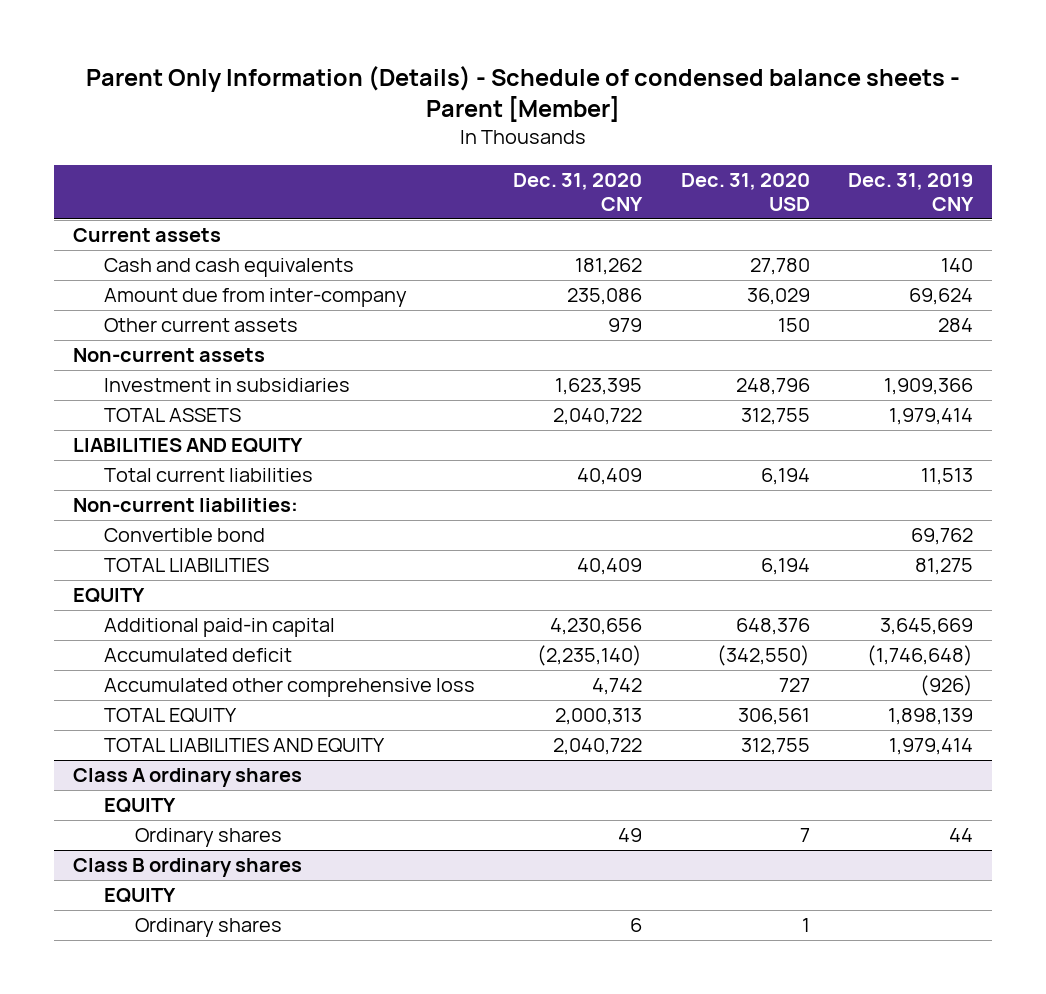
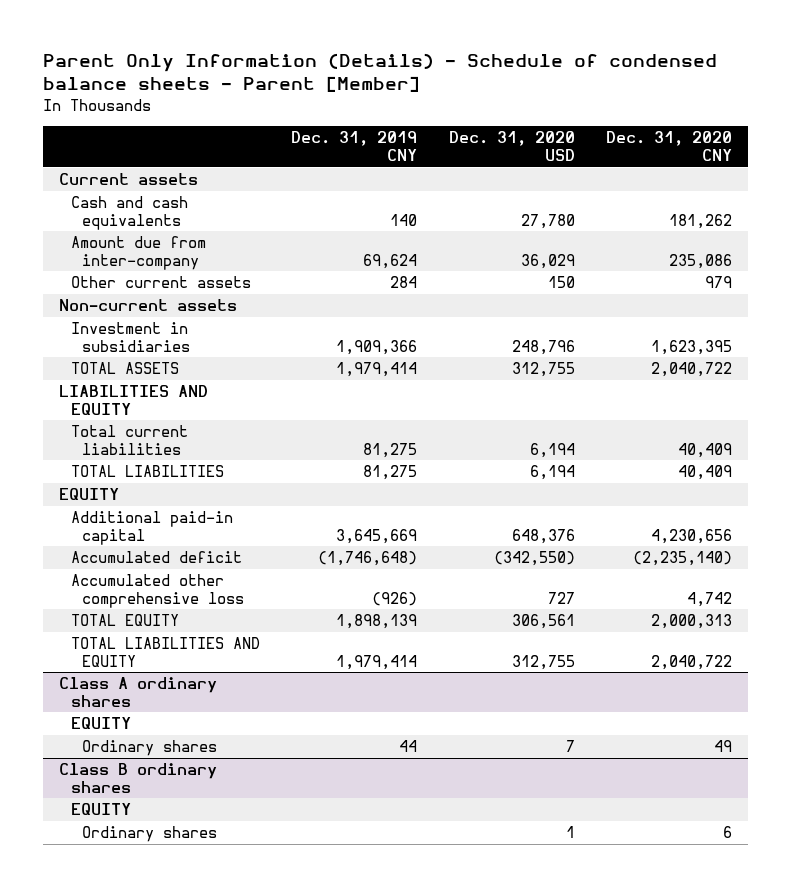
- | Dec. 31, 2020 CNY | Dec. 31, 2020 USD | Dec. 31, 2019 CNY
+ | Dec. 31, 2019 CNY | Dec. 31, 2020 USD | Dec. 31, 2020 CNY
- Total current liabilities | 40,409 | 6,194 | 11,513
- Non-current liabilities:
- Convertible bond | | | 69,762
+ Total current liabilities | 81,275 | 6,194 | 40,409

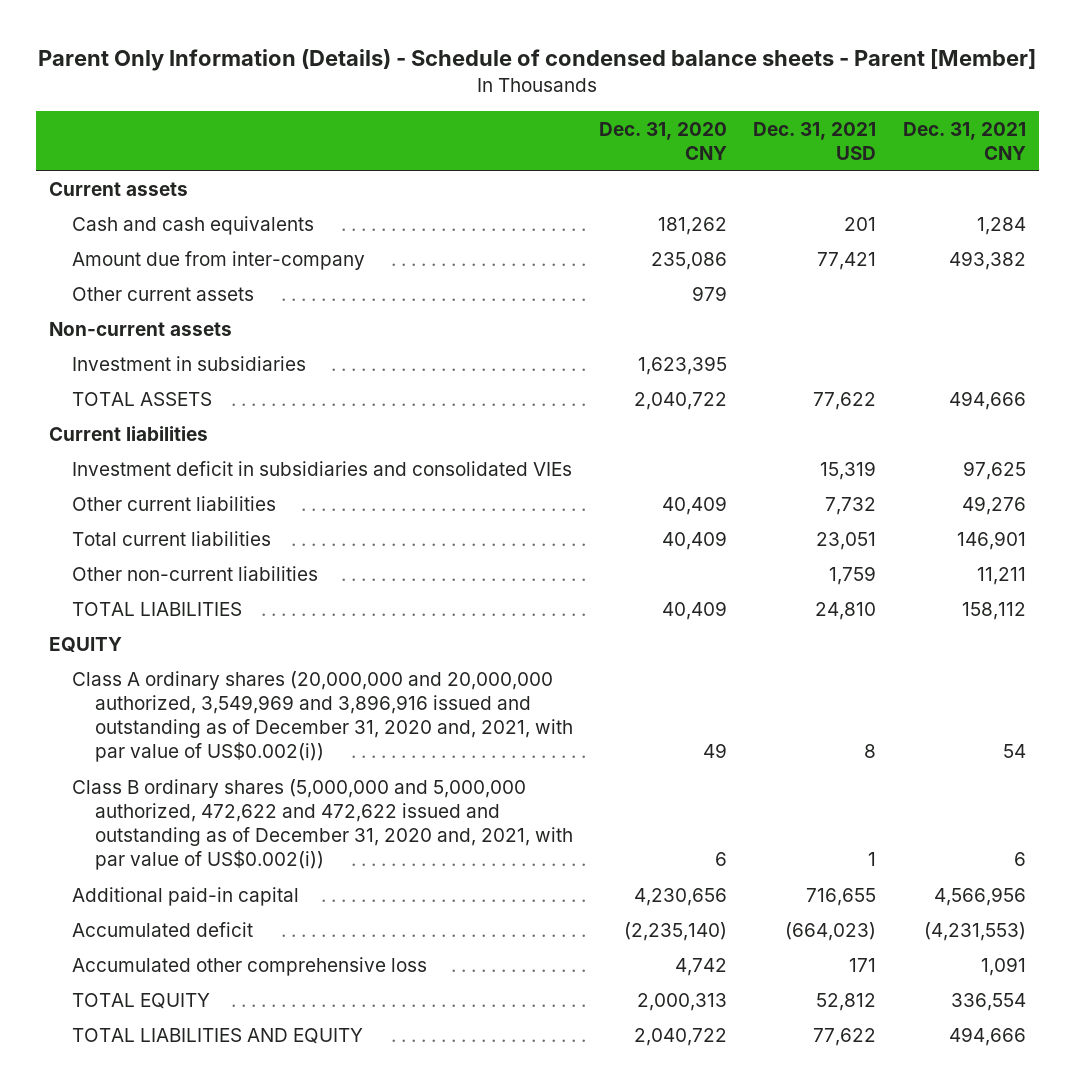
- | Dec. 31, 2019 CNY | Dec. 31, 2020 USD | Dec. 31, 2020 CNY
+ | Dec. 31, 2020 CNY | Dec. 31, 2021 USD | Dec. 31, 2021 CNY
- LIABILITIES AND EQUITY
+ Current liabilities
+ Investment deficit in subsidiaries and consolidated VIEs | | 15,319 | 97,625
+ Other current liabilities | 40,409 | 7,732 | 49,276
+ Other non-current liabilities | | 1,759 | 11,211
+ Class A ordinary shares (20,000,000 and 20,000,000 authorized, 3,549,969 and 3,896,916 issued and outstanding as of December 31, 2020 and, 2021, with par value of US$0.002(i)) | 49 | 8 | 54
+ Class B ordinary shares (5,000,000 and 5,000,000 authorized, 472,622 and 472,622 issued and outstanding as of December 31, 2020 and, 2021, with par value of US$0.002(i)) | 6 | 1 | 6
- Class A ordinary shares
- EQUITY
- Ordinary shares | 44 | 7 | 49
- Class B ordinary shares
- EQUITY
- Ordinary shares | | 1 | 6

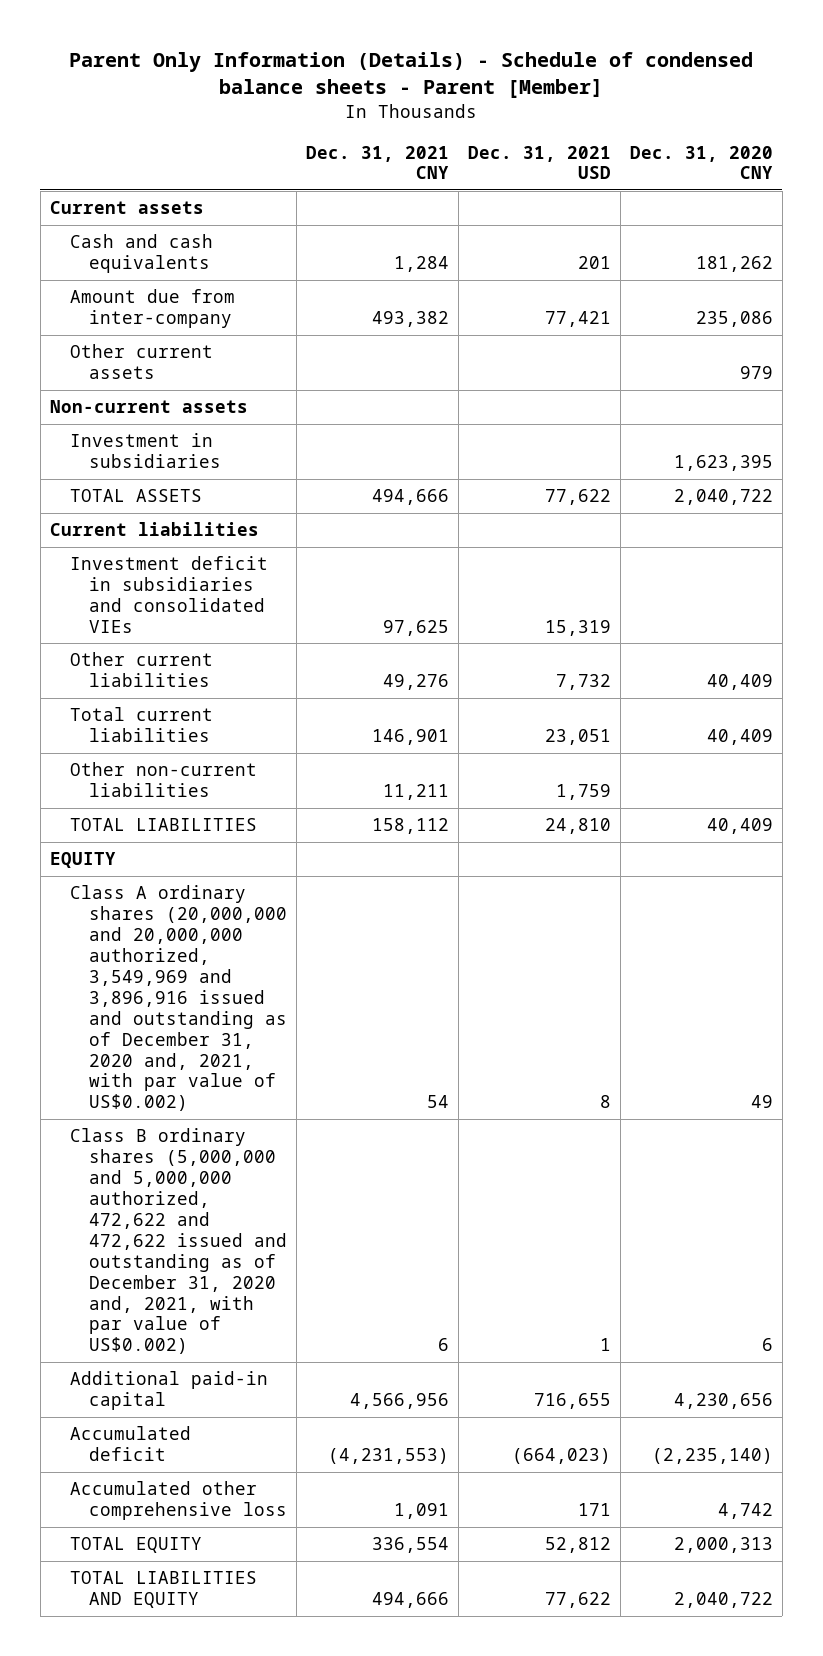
- | Dec. 31, 2020 CNY | Dec. 31, 2021 USD | Dec. 31, 2021 CNY
+ | Dec. 31, 2021 CNY | Dec. 31, 2021 USD | Dec. 31, 2020 CNY
- Class A ordinary shares (20,000,000 and 20,000,000 authorized, 3,549,969 and 3,896,916 issued and outstanding as of December 31, 2020 and, 2021, with par value of US$0.002(i)) | 49 | 8 | 54
- Class B ordinary shares (5,000,000 and 5,000,000 authorized, 472,622 and 472,622 issued and outstanding as of December 31, 2020 and, 2021, with par value of US$0.002(i)) | 6 | 1 | 6
+ Class A ordinary shares (20,000,000 and 20,000,000 authorized, 3,549,969 and 3,896,916 issued and outstanding as of December 31, 2020 and, 2021, with par value of US$0.002) | 54 | 8 | 49
+ Class B ordinary shares (5,000,000 and 5,000,000 authorized, 472,622 and 472,622 issued and outstanding as of December 31, 2020 and, 2021, with par value of US$0.002) | 6 | 1 | 6

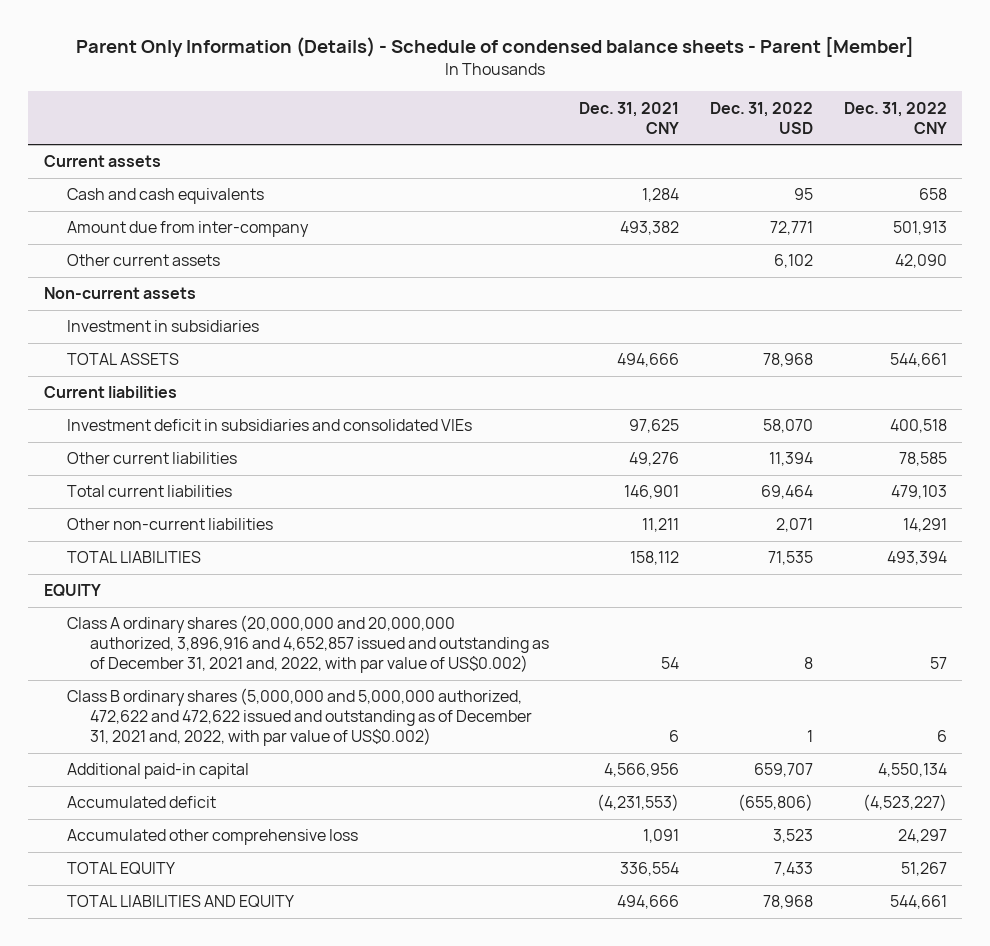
- | Dec. 31, 2021 CNY | Dec. 31, 2021 USD | Dec. 31, 2020 CNY
+ | Dec. 31, 2021 CNY | Dec. 31, 2022 USD | Dec. 31, 2022 CNY
- Class A ordinary shares (20,000,000 and 20,000,000 authorized, 3,549,969 and 3,896,916 issued and outstanding as of December 31, 2020 and, 2021, with par value of US$0.002) | 54 | 8 | 49
- Class B ordinary shares (5,000,000 and 5,000,000 authorized, 472,622 and 472,622 issued and outstanding as of December 31, 2020 and, 2021, with par value of US$0.002) | 6 | 1 | 6
+ Class A ordinary shares (20,000,000 and 20,000,000 authorized, 3,896,916 and 4,652,857 issued and outstanding as of December 31, 2021 and, 2022, with par value of US$0.002) | 54 | 8 | 57
+ Class B ordinary shares (5,000,000 and 5,000,000 authorized, 472,622 and 472,622 issued and outstanding as of December 31, 2021 and, 2022, with par value of US$0.002) | 6 | 1 | 6

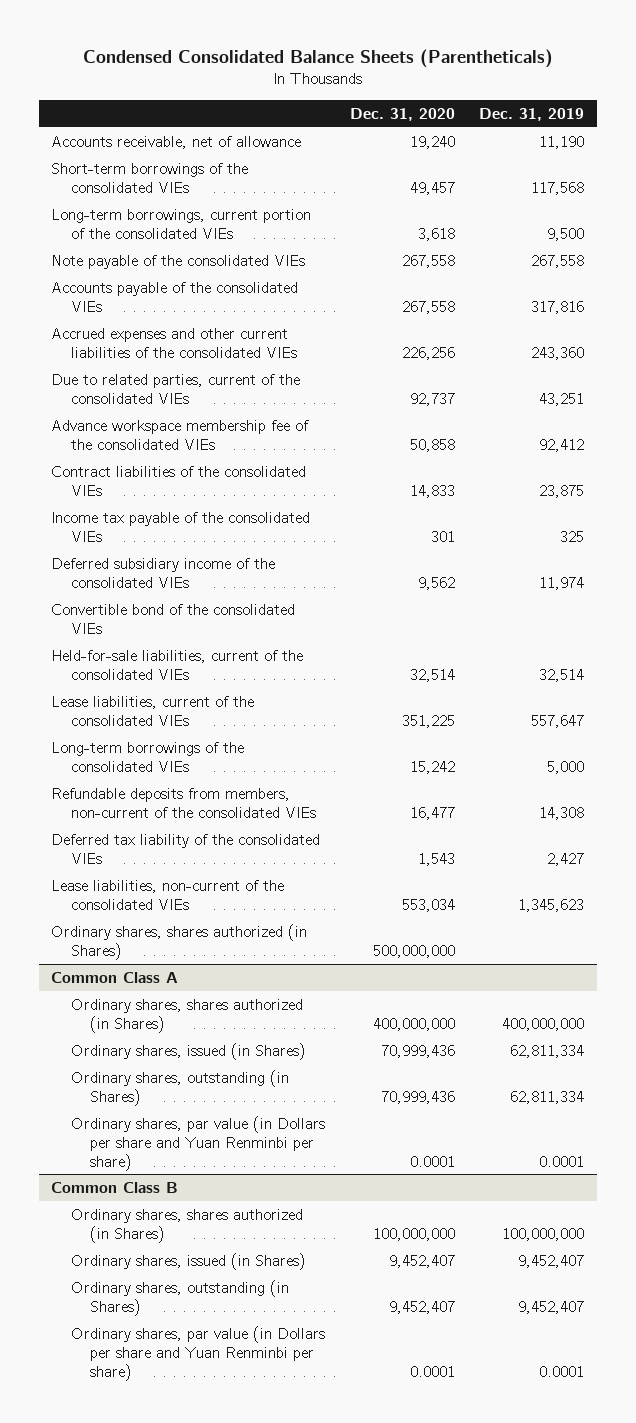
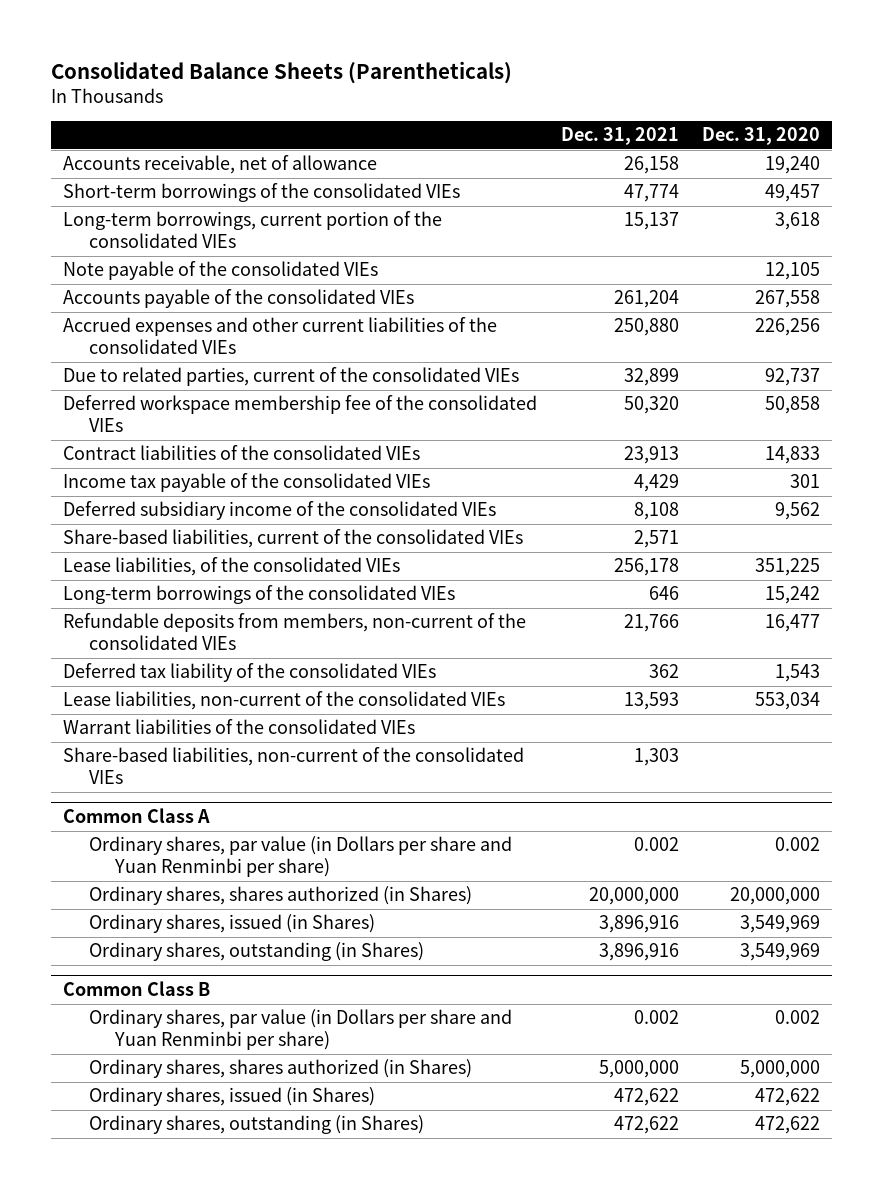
- Condensed Consolidated Balance Sheets (Parentheticals)
+ Consolidated Balance Sheets (Parentheticals)
- | Dec. 31, 2020 | Dec. 31, 2019
+ | Dec. 31, 2021 | Dec. 31, 2020
- Note payable of the consolidated VIEs | 267,558 | 267,558
+ Note payable of the consolidated VIEs | | 12,105
- Advance workspace membership fee of the consolidated VIEs | 50,858 | 92,412
+ Deferred workspace membership fee of the consolidated VIEs | 50,320 | 50,858
- Convertible bond of the consolidated VIEs
- Held-for-sale liabilities, current of the consolidated VIEs | 32,514 | 32,514
- Lease liabilities, current of the consolidated VIEs | 351,225 | 557,647
+ Share-based liabilities, current of the consolidated VIEs | 2,571 |
+ Lease liabilities, of the consolidated VIEs | 256,178 | 351,225
- Ordinary shares, shares authorized (in Shares) | 500,000,000 |
+ Warrant liabilities of the consolidated VIEs
+ Share-based liabilities, non-current of the consolidated VIEs | 1,303 |
@ Common Class A
- Ordinary shares, shares authorized (in Shares) | 400,000,000 | 400,000,000
- Ordinary shares, issued (in Shares) | 70,999,436 | 62,811,334
- Ordinary shares, outstanding (in Shares) | 70,999,436 | 62,811,334
- Ordinary shares, par value (in Dollars per share and Yuan Renminbi per share) | 0.0001 | 0.0001
+ Ordinary shares, par value (in Dollars per share and Yuan Renminbi per share) | 0.002 | 0.002
+ Ordinary shares, shares authorized (in Shares) | 20,000,000 | 20,000,000
+ Ordinary shares, issued (in Shares) | 3,896,916 | 3,549,969
+ Ordinary shares, outstanding (in Shares) | 3,896,916 | 3,549,969
@ Common Class B
- Ordinary shares, shares authorized (in Shares) | 100,000,000 | 100,000,000
- Ordinary shares, issued (in Shares) | 9,452,407 | 9,452,407
- Ordinary shares, outstanding (in Shares) | 9,452,407 | 9,452,407
- Ordinary shares, par value (in Dollars per share and Yuan Renminbi per share) | 0.0001 | 0.0001
+ Ordinary shares, par value (in Dollars per share and Yuan Renminbi per share) | 0.002 | 0.002
+ Ordinary shares, shares authorized (in Shares) | 5,000,000 | 5,000,000
+ Ordinary shares, issued (in Shares) | 472,622 | 472,622
+ Ordinary shares, outstanding (in Shares) | 472,622 | 472,622

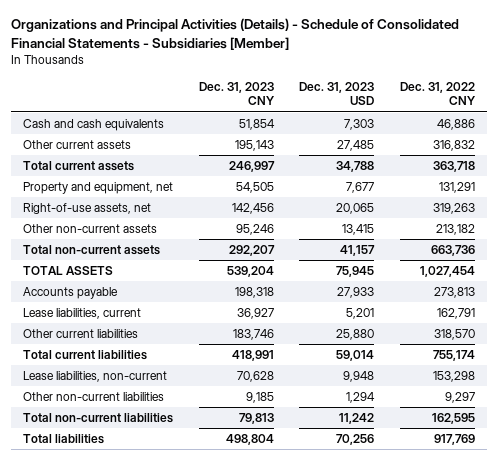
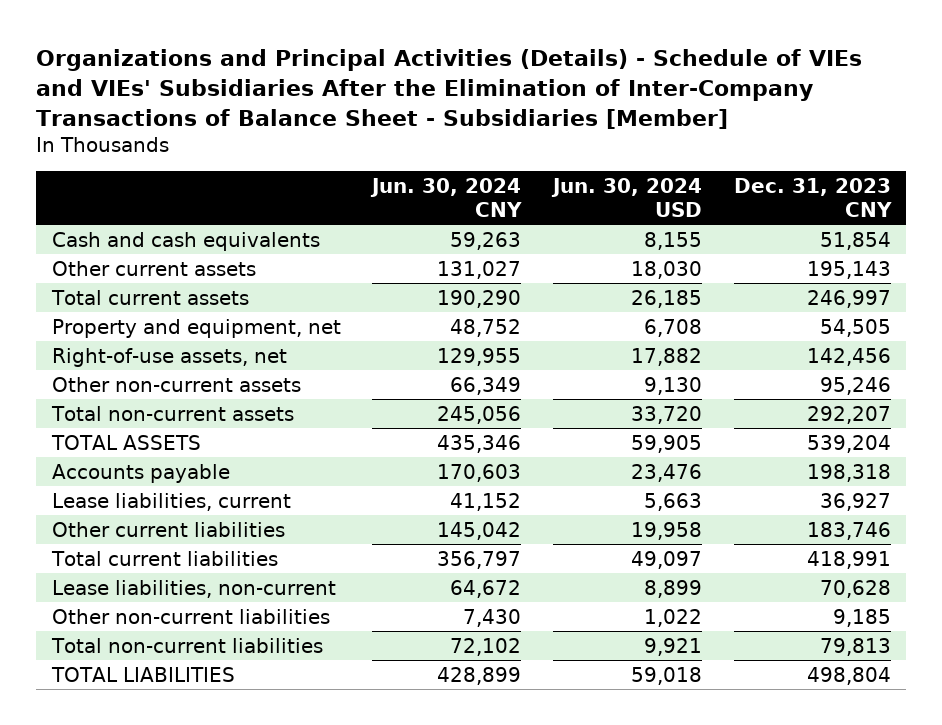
- Organizations and Principal Activities (Details) - Schedule of Consolidated Financial Statements - Subsidiaries [Member]
+ Organizations and Principal Activities (Details) - Schedule of VIEs and VIEs' Subsidiaries After the Elimination of Inter-Company Transactions of Balance Sheet - Subsidiaries [Member]
- | Dec. 31, 2023 CNY | Dec. 31, 2023 USD | Dec. 31, 2022 CNY
+ | Jun. 30, 2024 CNY | Jun. 30, 2024 USD | Dec. 31, 2023 CNY
- Total liabilities | 498,804 | 70,256 | 917,769
+ TOTAL LIABILITIES | 428,899 | 59,018 | 498,804

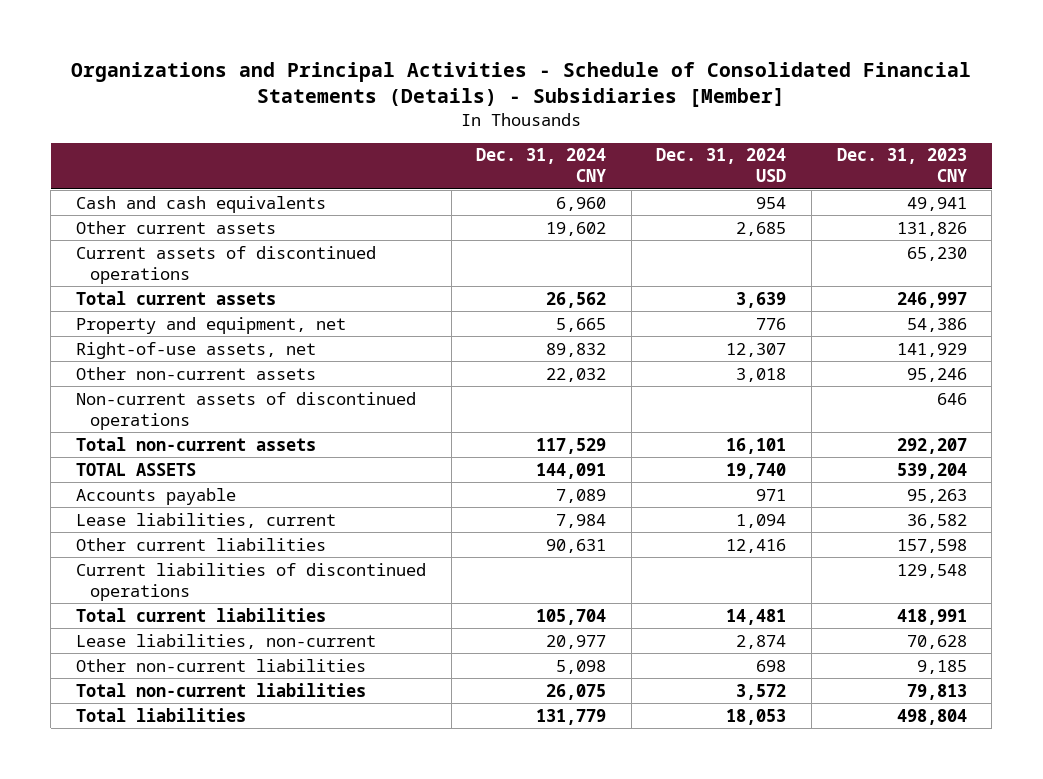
- Organizations and Principal Activities (Details) - Schedule of VIEs and VIEs' Subsidiaries After the Elimination of Inter-Company Transactions of Balance Sheet - Subsidiaries [Member]
+ Organizations and Principal Activities - Schedule of Consolidated Financial Statements (Details) - Subsidiaries [Member]
- | Jun. 30, 2024 CNY | Jun. 30, 2024 USD | Dec. 31, 2023 CNY
+ | Dec. 31, 2024 CNY | Dec. 31, 2024 USD | Dec. 31, 2023 CNY
- Cash and cash equivalents | 59,263 | 8,155 | 51,854
- Other current assets | 131,027 | 18,030 | 195,143
+ Cash and cash equivalents | 6,960 | 954 | 49,941
+ Other current assets | 19,602 | 2,685 | 131,826
+ Current assets of discontinued operations | | | 65,230
- Property and equipment, net | 48,752 | 6,708 | 54,505
- Right-of-use assets, net | 129,955 | 17,882 | 142,456
+ Property and equipment, net | 5,665 | 776 | 54,386
+ Right-of-use assets, net | 89,832 | 12,307 | 141,929
+ Non-current assets of discontinued operations | | | 646
- Accounts payable | 170,603 | 23,476 | 198,318
- Lease liabilities, current | 41,152 | 5,663 | 36,927
- Other current liabilities | 145,042 | 19,958 | 183,746
+ Accounts payable | 7,089 | 971 | 95,263
+ Lease liabilities, current | 7,984 | 1,094 | 36,582
+ Other current liabilities | 90,631 | 12,416 | 157,598
+ Current liabilities of discontinued operations | | | 129,548
- TOTAL LIABILITIES | 428,899 | 59,018 | 498,804
+ Total liabilities | 131,779 | 18,053 | 498,804

